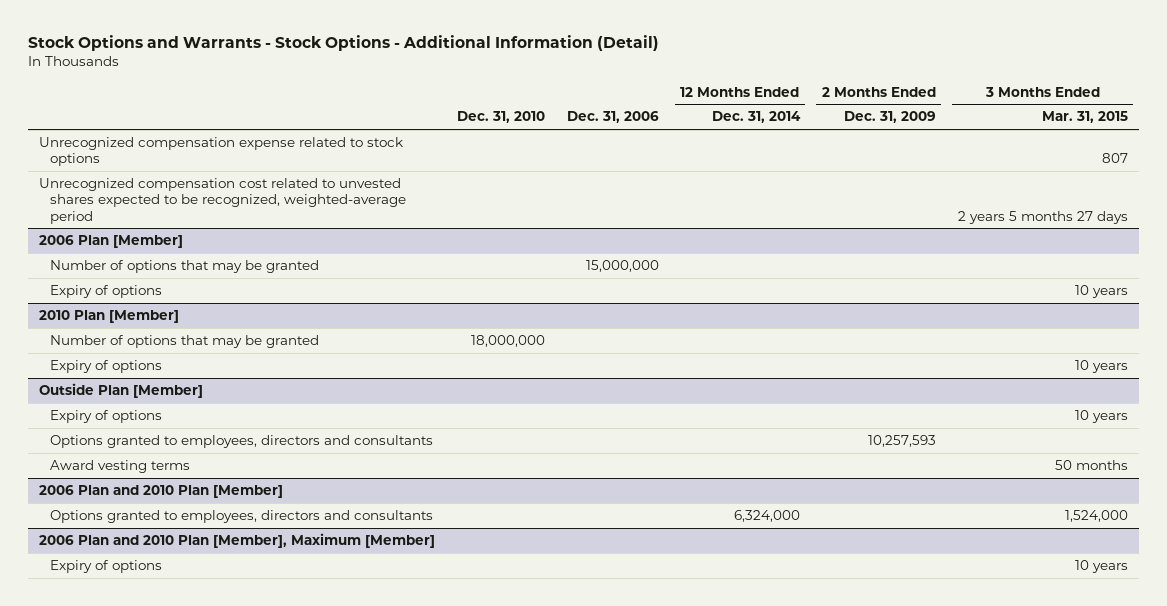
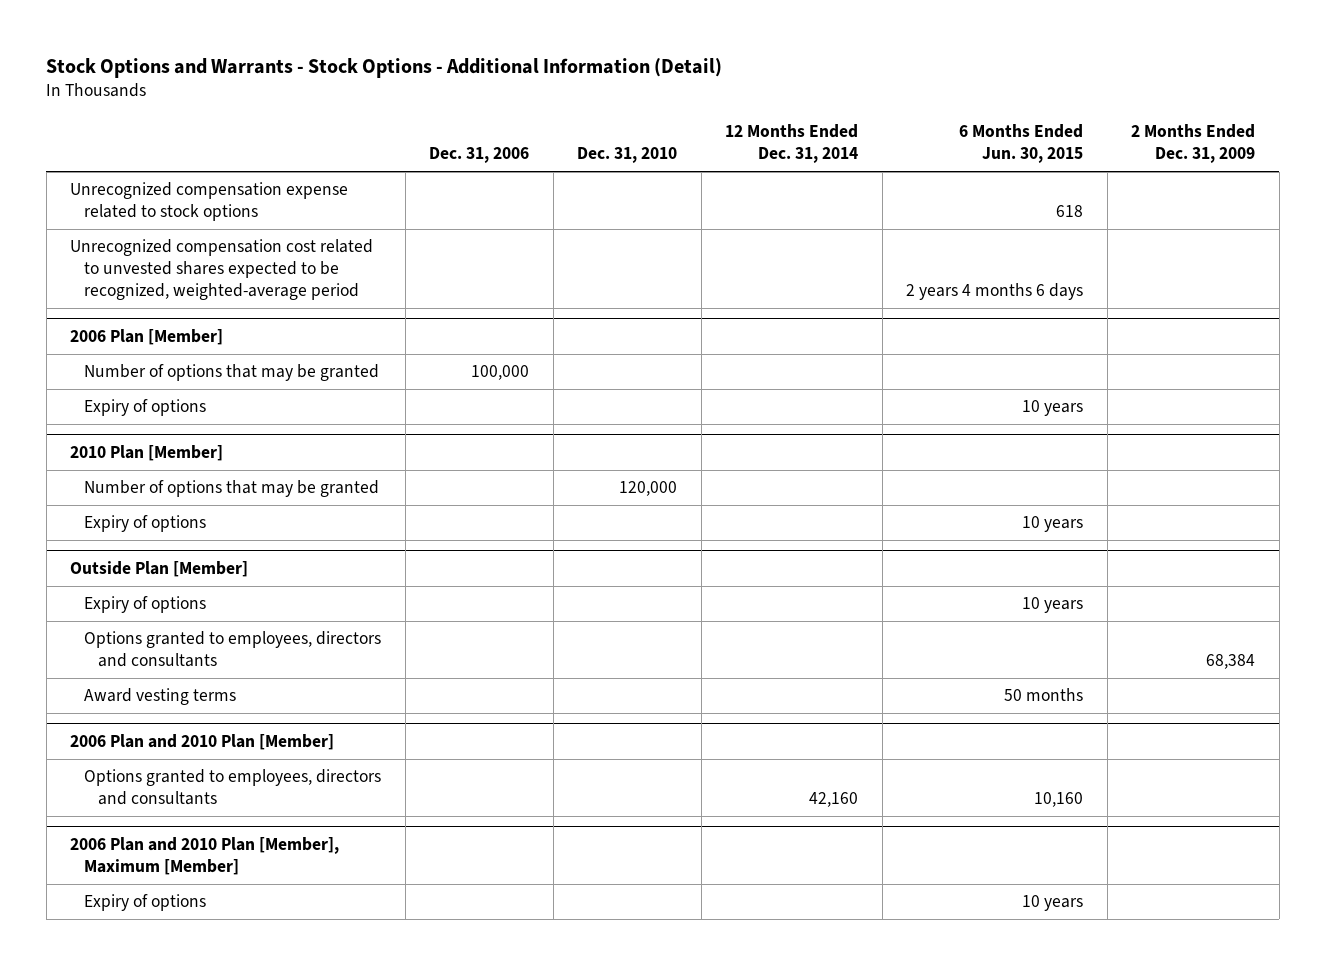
- | Dec. 31, 2010 | Dec. 31, 2006 | 12 Months Ended Dec. 31, 2014 | 2 Months Ended Dec. 31, 2009 | 3 Months Ended Mar. 31, 2015
+ | Dec. 31, 2006 | Dec. 31, 2010 | 12 Months Ended Dec. 31, 2014 | 6 Months Ended Jun. 30, 2015 | 2 Months Ended Dec. 31, 2009
@ 2006 Plan [Member]
- Number of options that may be granted | | 15,000,000 | | |
+ Number of options that may be granted | 100,000 | | | |
@ 2010 Plan [Member]
- Number of options that may be granted | 18,000,000 | | | |
+ Number of options that may be granted | | 120,000 | | |
@ Outside Plan [Member]
- Options granted to employees, directors and consultants | | | | 10,257,593 |
+ Options granted to employees, directors and consultants | | | | | 68,384
@ 2006 Plan and 2010 Plan [Member]
- Options granted to employees, directors and consultants | | | 6,324,000 | | 1,524,000
+ Options granted to employees, directors and consultants | | | 42,160 | 10,160 |

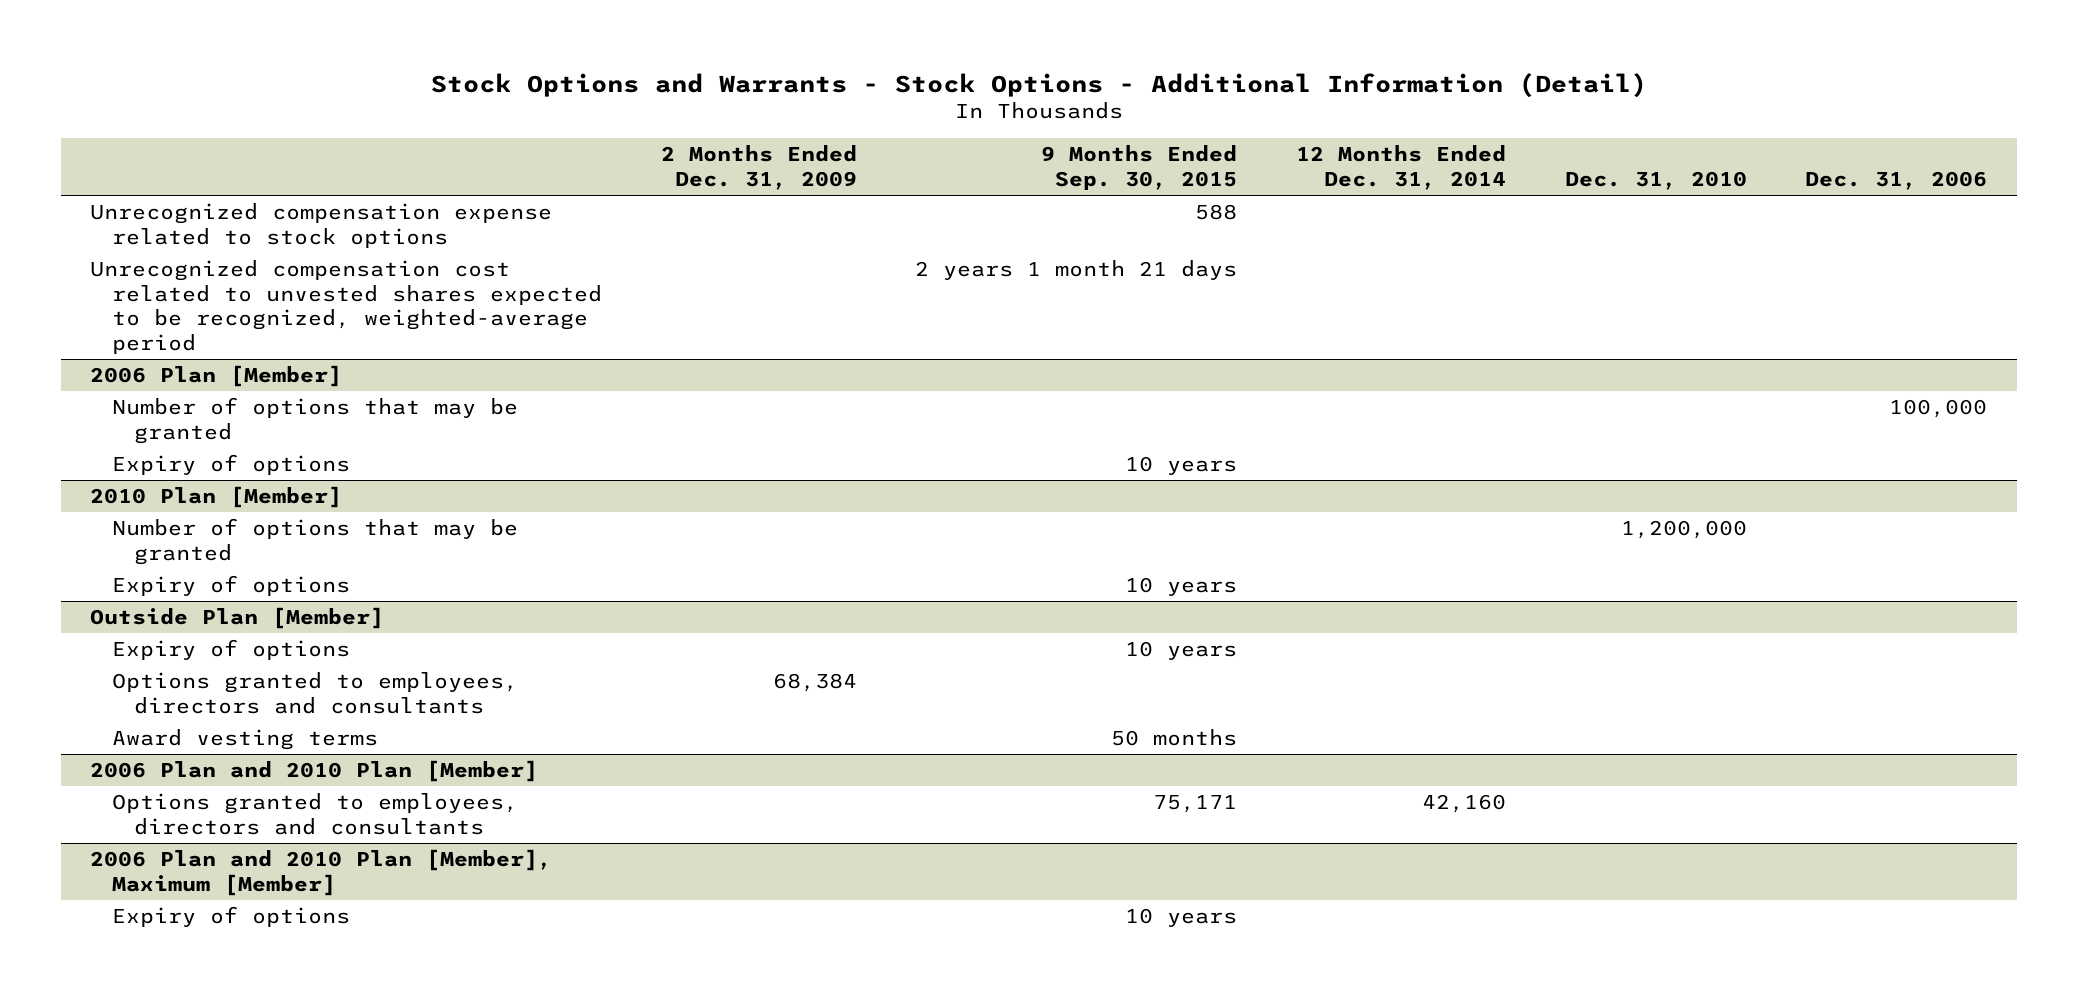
- | Dec. 31, 2006 | Dec. 31, 2010 | 12 Months Ended Dec. 31, 2014 | 6 Months Ended Jun. 30, 2015 | 2 Months Ended Dec. 31, 2009
+ | 2 Months Ended Dec. 31, 2009 | 9 Months Ended Sep. 30, 2015 | 12 Months Ended Dec. 31, 2014 | Dec. 31, 2010 | Dec. 31, 2006
@ 2010 Plan [Member]
- Number of options that may be granted | | 120,000 | | |
+ Number of options that may be granted | | | | 1,200,000 |

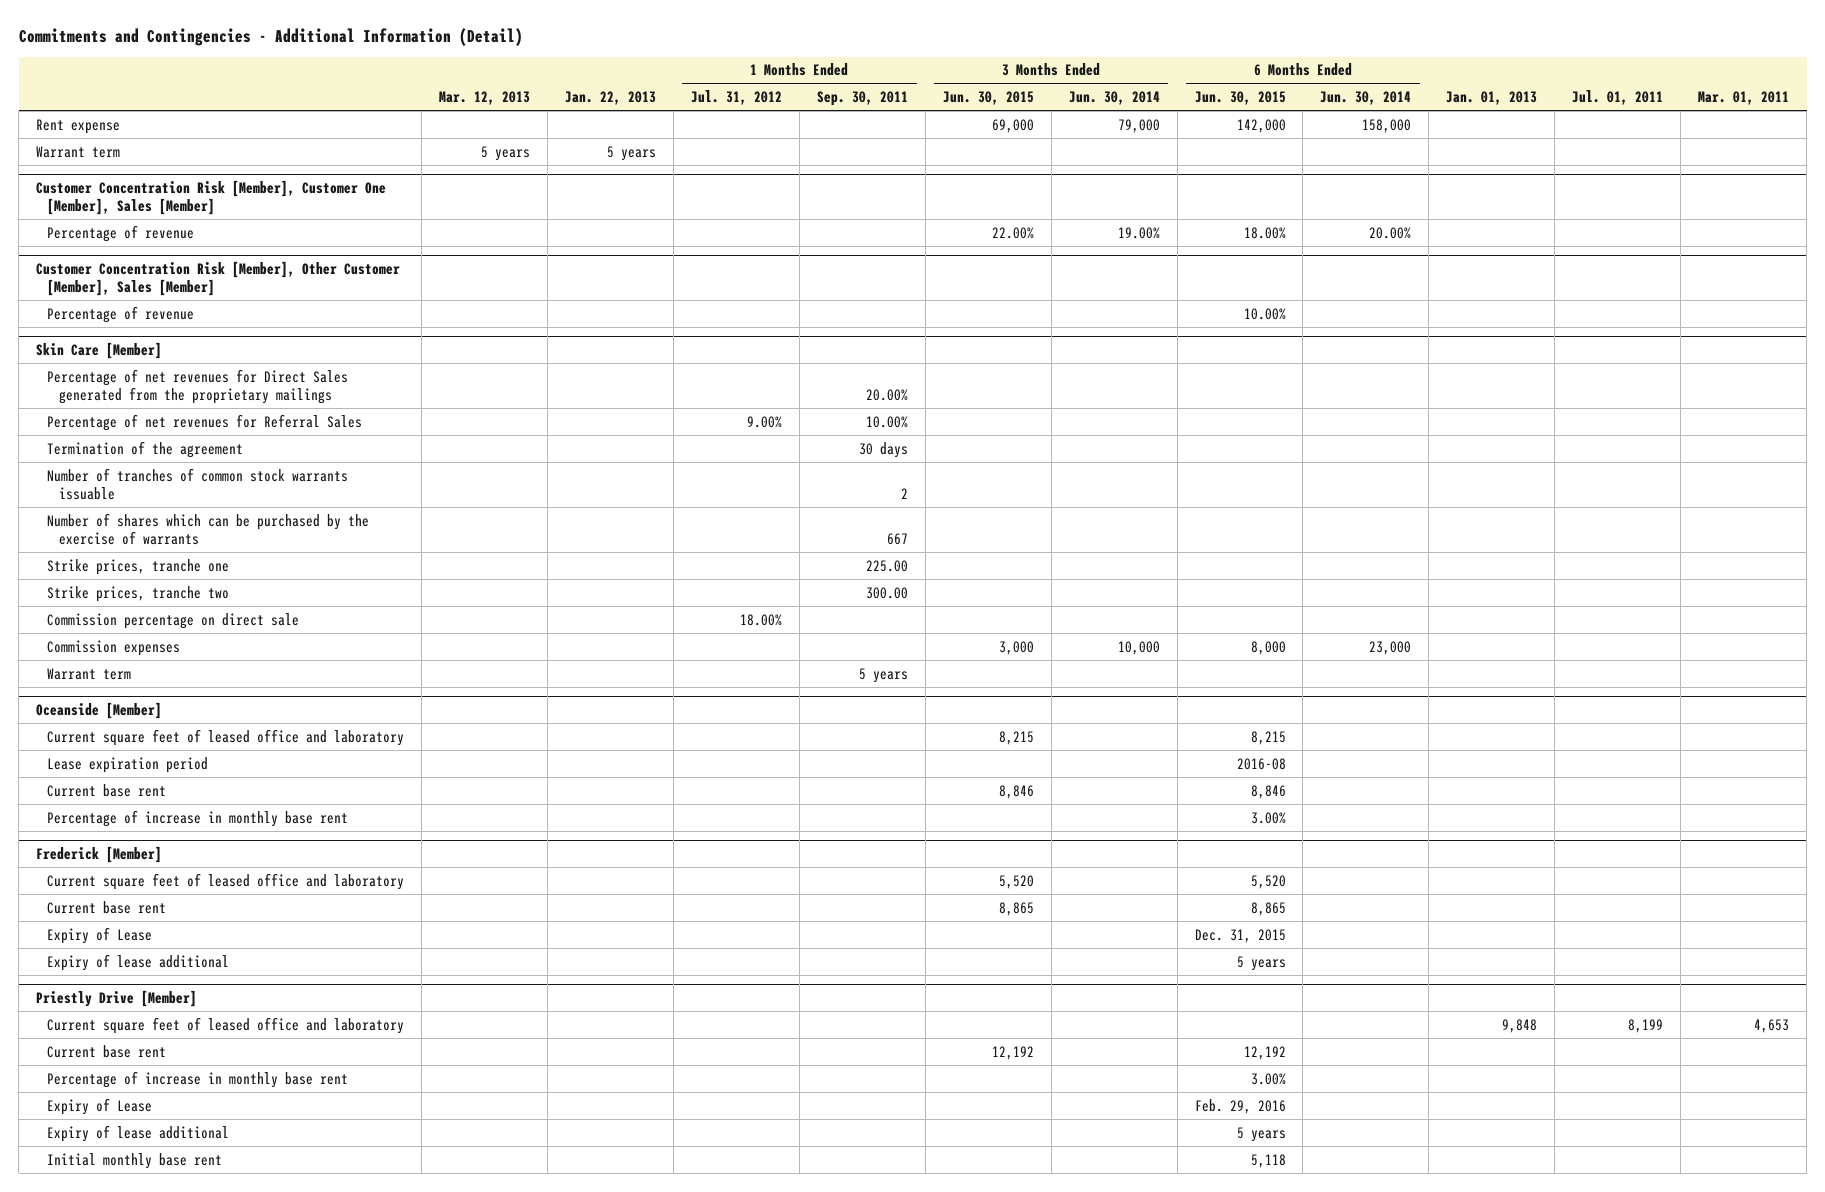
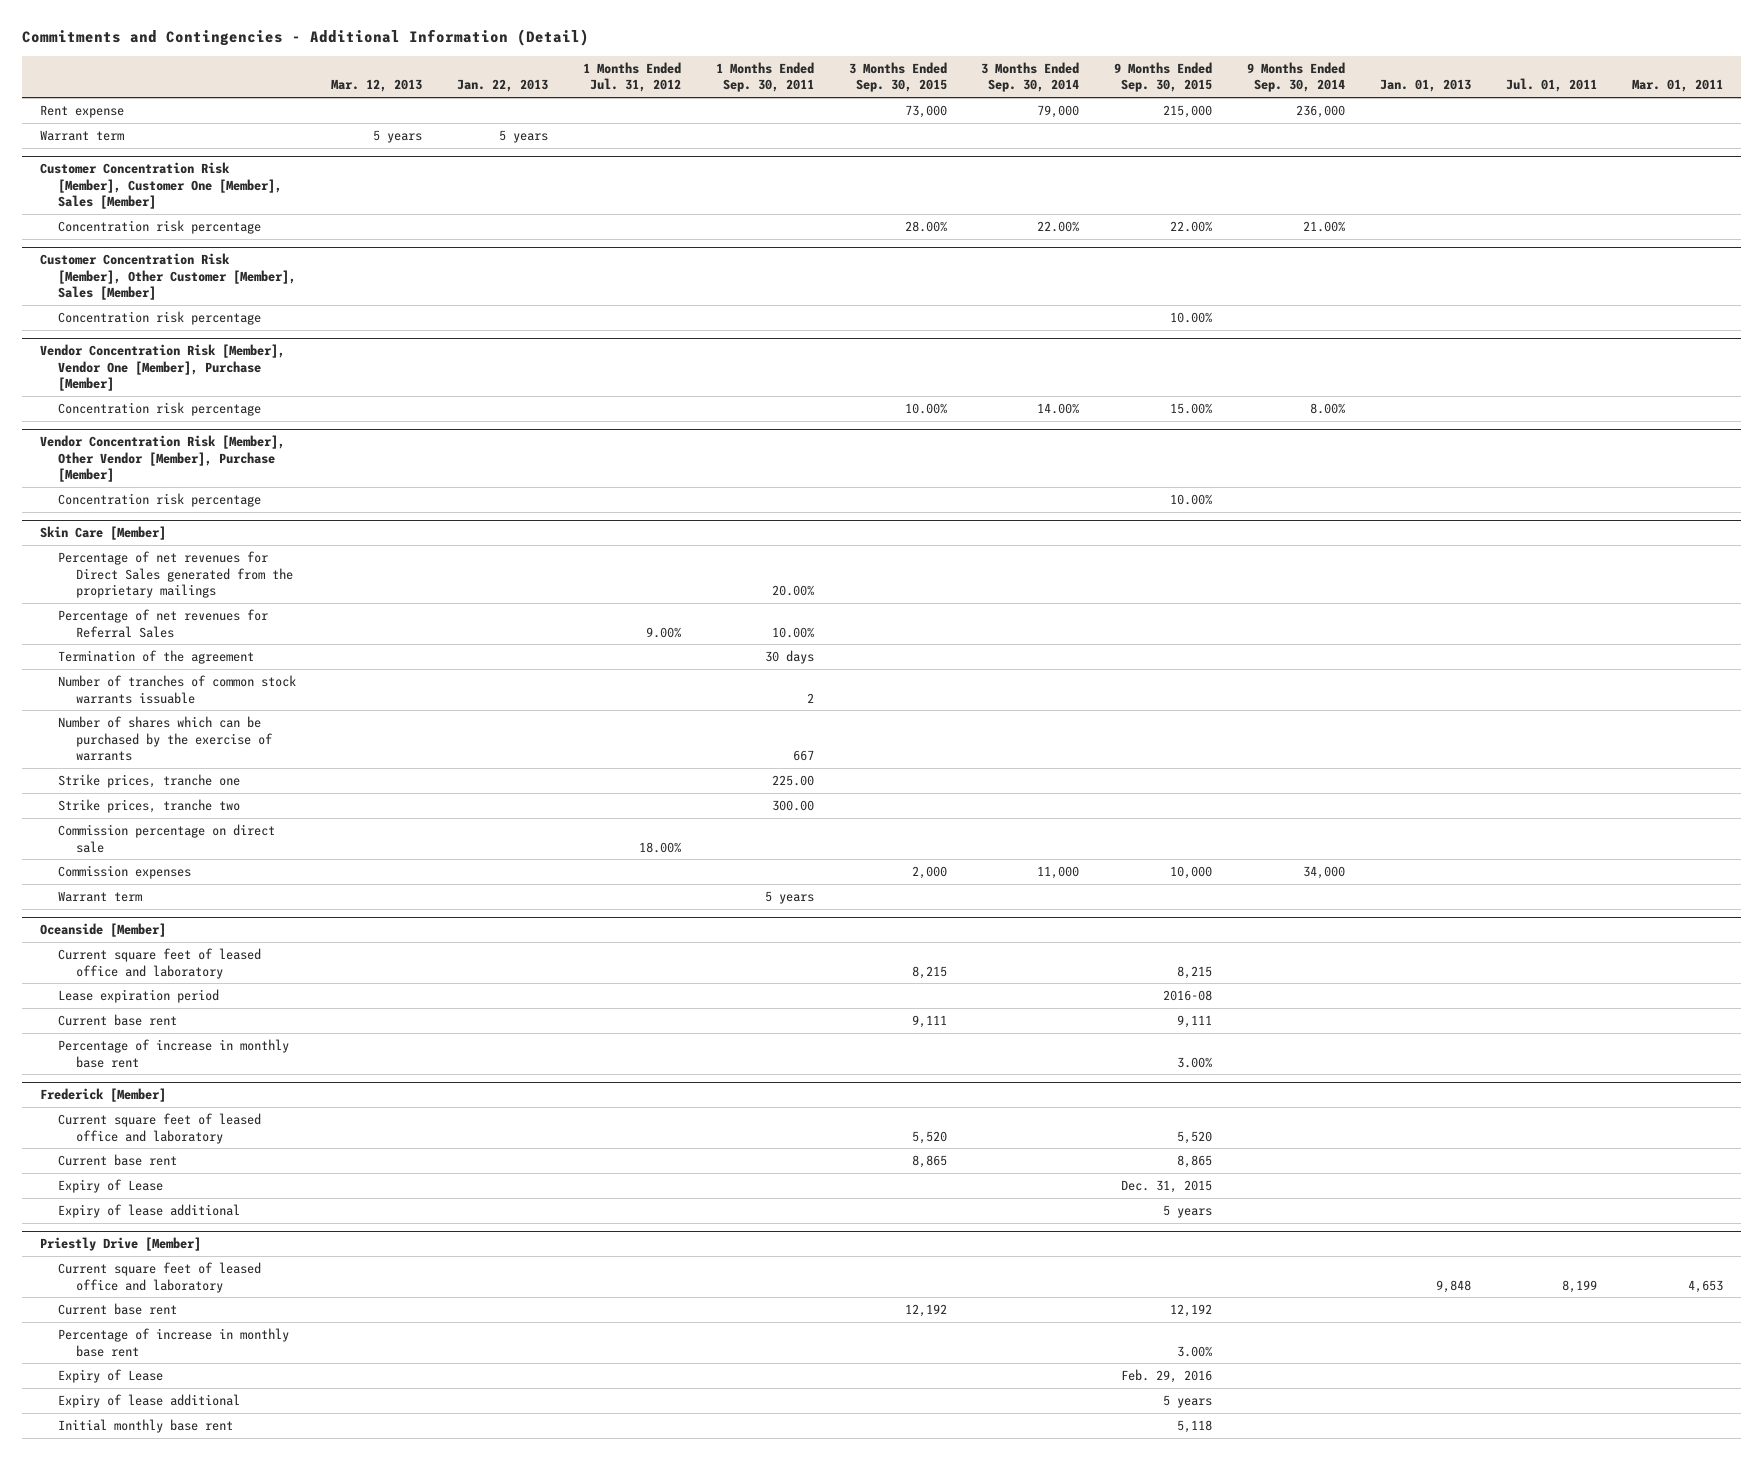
- | Mar. 12, 2013 | Jan. 22, 2013 | 1 Months Ended Jul. 31, 2012 | 1 Months Ended Sep. 30, 2011 | 3 Months Ended Jun. 30, 2015 | 3 Months Ended Jun. 30, 2014 | 6 Months Ended Jun. 30, 2015 | 6 Months Ended Jun. 30, 2014 | Jan. 01, 2013 | Jul. 01, 2011 | Mar. 01, 2011
+ | Mar. 12, 2013 | Jan. 22, 2013 | 1 Months Ended Jul. 31, 2012 | 1 Months Ended Sep. 30, 2011 | 3 Months Ended Sep. 30, 2015 | 3 Months Ended Sep. 30, 2014 | 9 Months Ended Sep. 30, 2015 | 9 Months Ended Sep. 30, 2014 | Jan. 01, 2013 | Jul. 01, 2011 | Mar. 01, 2011
@ Customer Concentration Risk [Member], Customer One [Member], Sales [Member]
- Percentage of revenue | | | | | 22.00% | 19.00% | 18.00% | 20.00% | | |
+ Concentration risk percentage | | | | | 28.00% | 22.00% | 22.00% | 21.00% | | |
@ Customer Concentration Risk [Member], Other Customer [Member], Sales [Member]
- Percentage of revenue | | | | | | | 10.00% | | | |
+ Concentration risk percentage | | | | | | | 10.00% | | | |
+ Vendor Concentration Risk [Member], Vendor One [Member], Purchase [Member]
+ Concentration risk percentage | | | | | 10.00% | 14.00% | 15.00% | 8.00% | | |
+ Vendor Concentration Risk [Member], Other Vendor [Member], Purchase [Member]
+ Concentration risk percentage | | | | | | | 10.00% | | | |

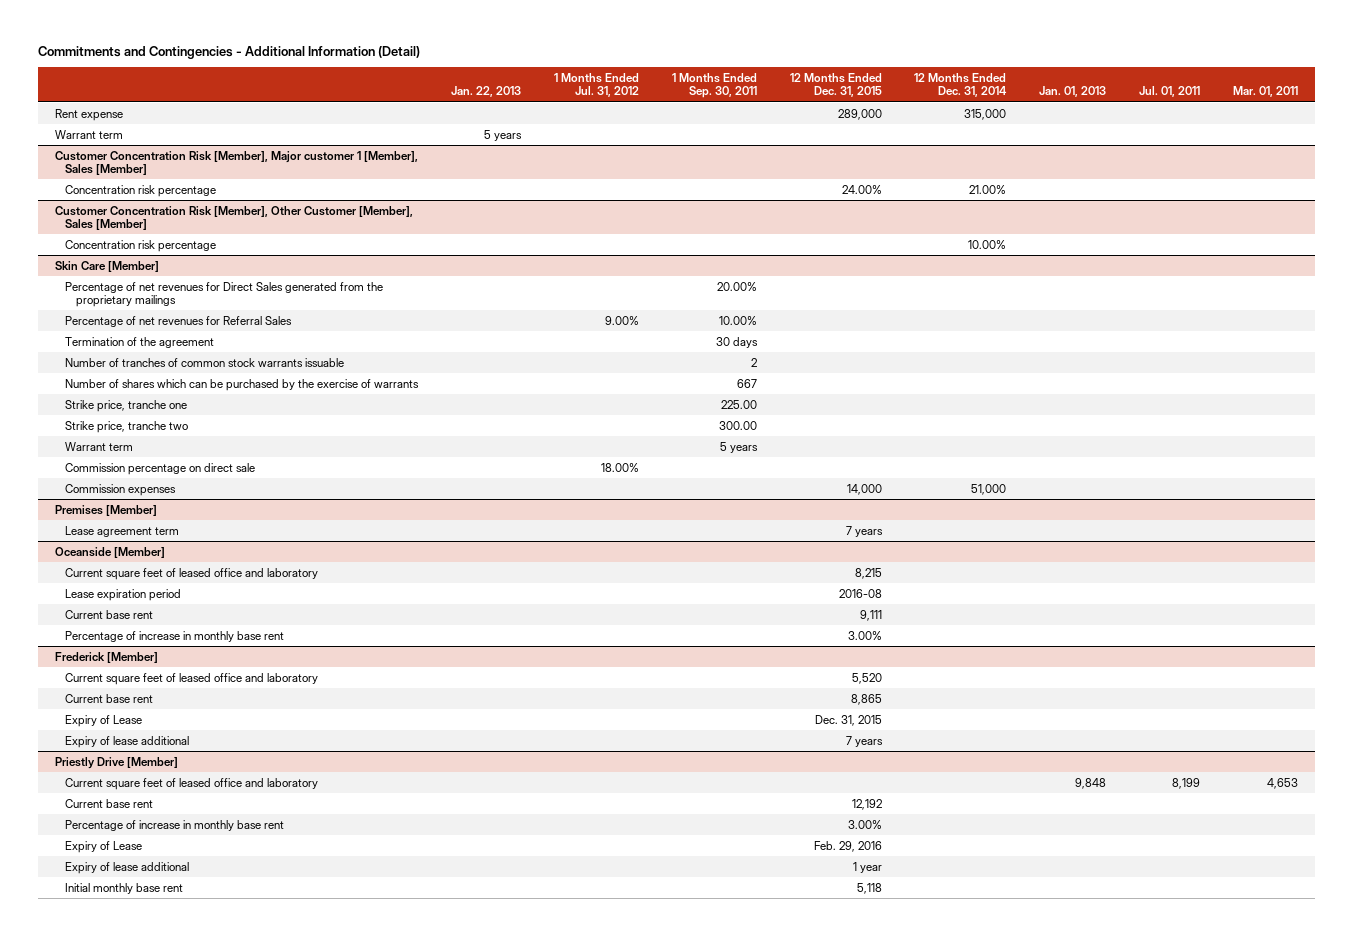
- | Mar. 12, 2013 | Jan. 22, 2013 | 1 Months Ended Jul. 31, 2012 | 1 Months Ended Sep. 30, 2011 | 3 Months Ended Sep. 30, 2015 | 3 Months Ended Sep. 30, 2014 | 9 Months Ended Sep. 30, 2015 | 9 Months Ended Sep. 30, 2014 | Jan. 01, 2013 | Jul. 01, 2011 | Mar. 01, 2011
+ | Jan. 22, 2013 | 1 Months Ended Jul. 31, 2012 | 1 Months Ended Sep. 30, 2011 | 12 Months Ended Dec. 31, 2015 | 12 Months Ended Dec. 31, 2014 | Jan. 01, 2013 | Jul. 01, 2011 | Mar. 01, 2011
- Customer Concentration Risk [Member], Customer One [Member], Sales [Member]
+ Customer Concentration Risk [Member], Major customer 1 [Member], Sales [Member]
- Vendor Concentration Risk [Member], Vendor One [Member], Purchase [Member]
- Concentration risk percentage | | | | | 10.00% | 14.00% | 15.00% | 8.00% | | |
- Vendor Concentration Risk [Member], Other Vendor [Member], Purchase [Member]
- Concentration risk percentage | | | | | | | 10.00% | | | |
@ Skin Care [Member]
- Strike prices, tranche one | | | | 225.00 | | | | | | |
- Strike prices, tranche two | | | | 300.00 | | | | | | |
+ Strike price, tranche one | | | 225.00 | | | | |
+ Strike price, tranche two | | | 300.00 | | | | |
moved up: Warrant term | | | 5 years | | | | |
+ Premises [Member]
+ Lease agreement term | | | | 7 years | | | |

